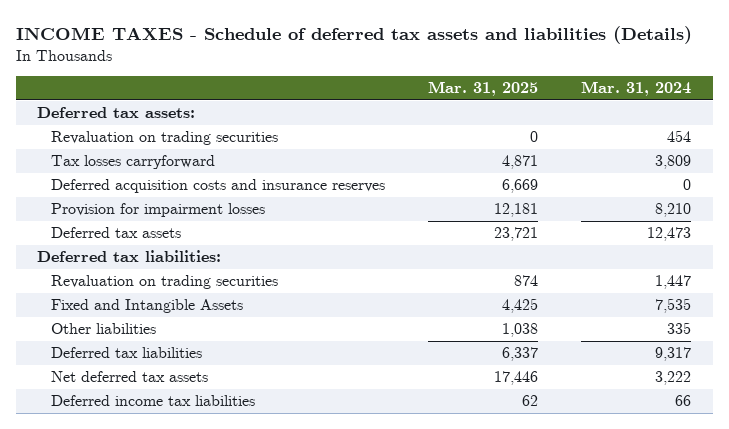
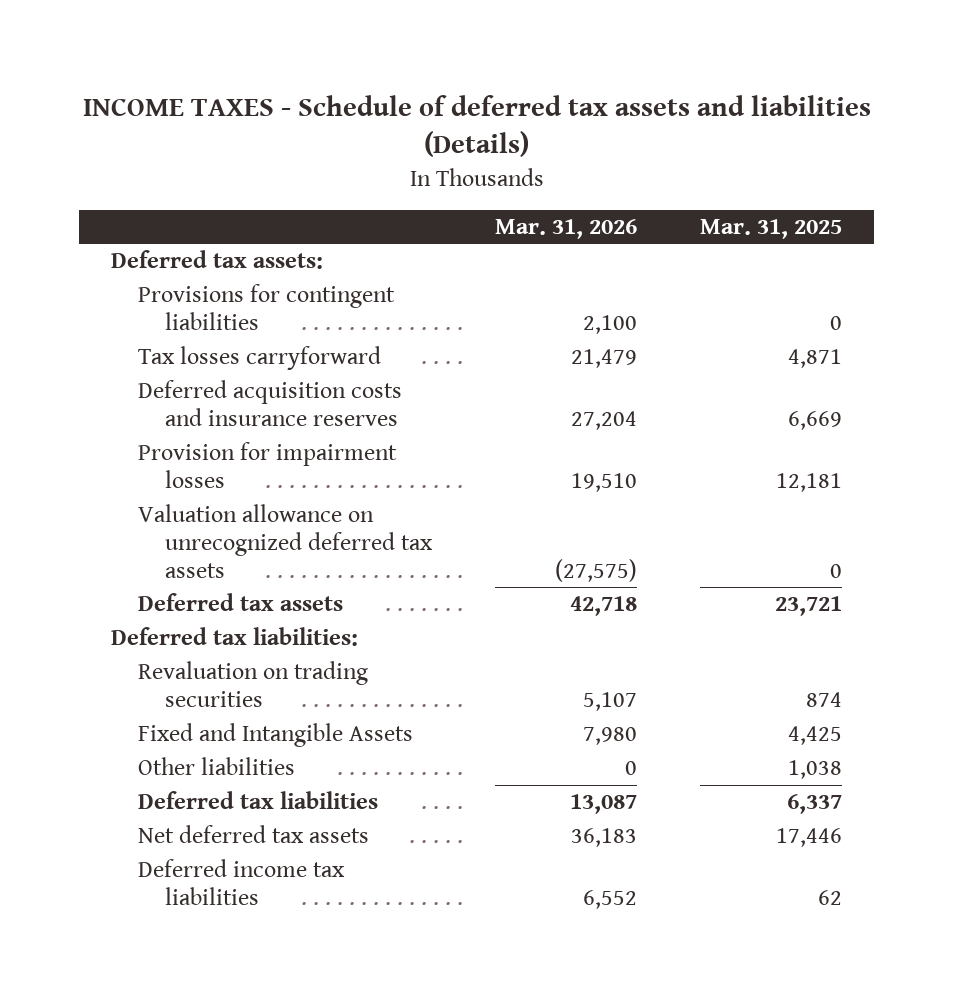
- | Mar. 31, 2025 | Mar. 31, 2024
+ | Mar. 31, 2026 | Mar. 31, 2025
- Revaluation on trading securities | 0 | 454
+ Provisions for contingent liabilities | 2,100 | 0
+ Valuation allowance on unrecognized deferred tax assets | (27,575) | 0

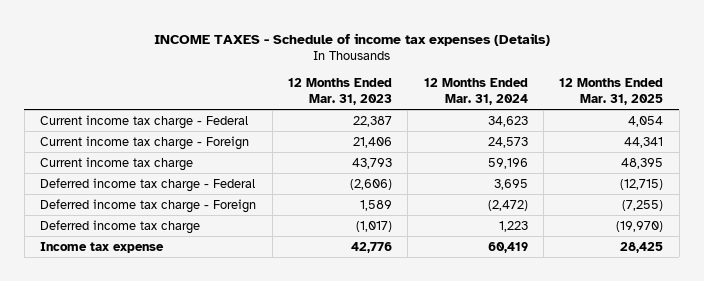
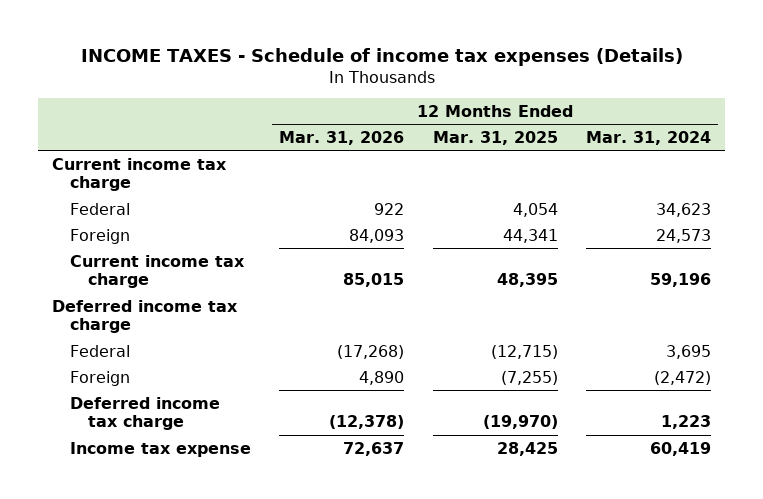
- | 12 Months Ended Mar. 31, 2023 | 12 Months Ended Mar. 31, 2024 | 12 Months Ended Mar. 31, 2025
+ | 12 Months Ended Mar. 31, 2026 | 12 Months Ended Mar. 31, 2025 | 12 Months Ended Mar. 31, 2024
- Current income tax charge - Federal | 22,387 | 34,623 | 4,054
- Current income tax charge - Foreign | 21,406 | 24,573 | 44,341
+ Current income tax charge
+ Federal | 922 | 4,054 | 34,623
+ Foreign | 84,093 | 44,341 | 24,573
- Deferred income tax charge - Federal | (2,606) | 3,695 | (12,715)
- Deferred income tax charge - Foreign | 1,589 | (2,472) | (7,255)
+ Deferred income tax charge
+ Federal | (17,268) | (12,715) | 3,695
+ Foreign | 4,890 | (7,255) | (2,472)

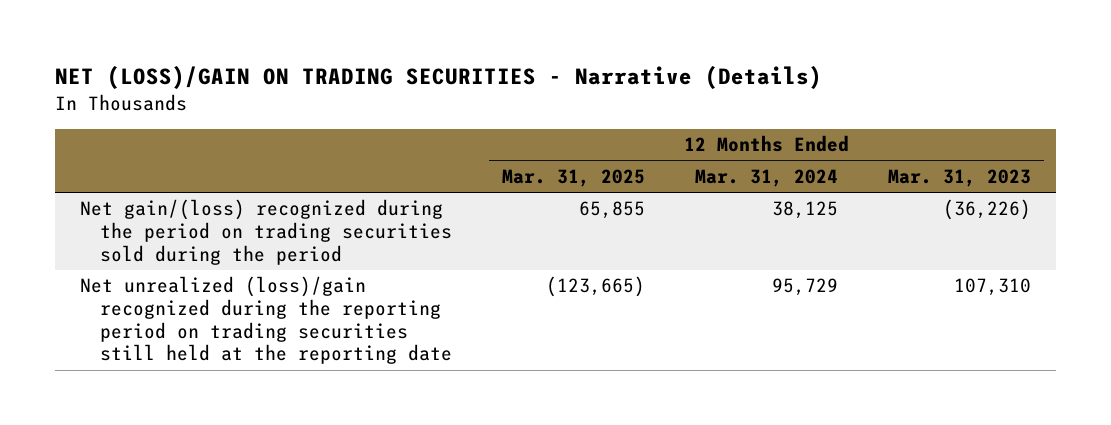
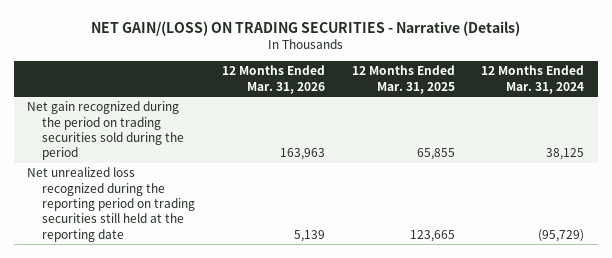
- NET (LOSS)/GAIN ON TRADING SECURITIES - Narrative (Details)
+ NET GAIN/(LOSS) ON TRADING SECURITIES - Narrative (Details)
- | 12 Months Ended Mar. 31, 2025 | 12 Months Ended Mar. 31, 2024 | 12 Months Ended Mar. 31, 2023
+ | 12 Months Ended Mar. 31, 2026 | 12 Months Ended Mar. 31, 2025 | 12 Months Ended Mar. 31, 2024
- Net gain/(loss) recognized during the period on trading securities sold during the period | 65,855 | 38,125 | (36,226)
- Net unrealized (loss)/gain recognized during the reporting period on trading securities still held at the reporting date | (123,665) | 95,729 | 107,310
+ Net gain recognized during the period on trading securities sold during the period | 163,963 | 65,855 | 38,125
+ Net unrealized loss recognized during the reporting period on trading securities still held at the reporting date | 5,139 | 123,665 | (95,729)

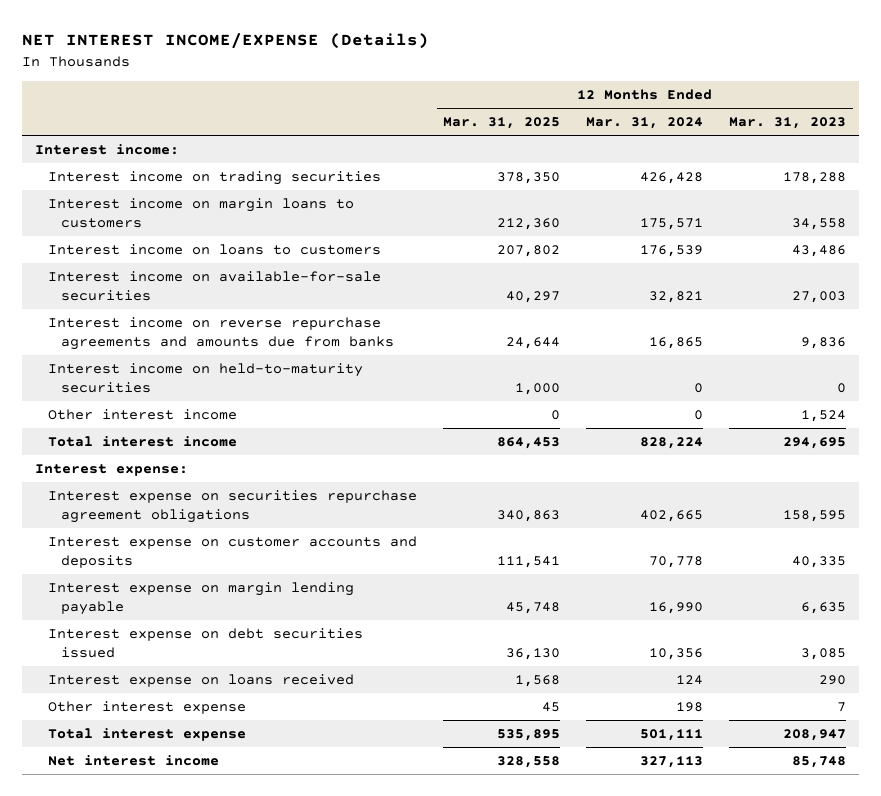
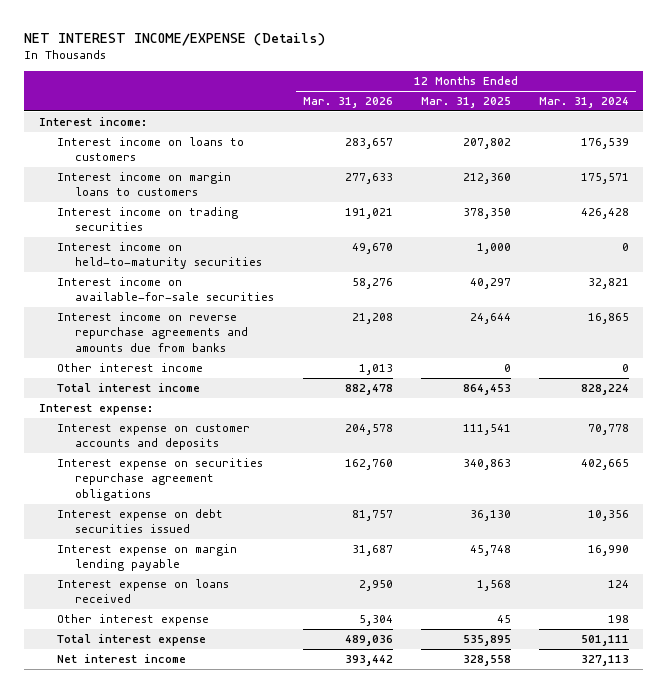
- | 12 Months Ended Mar. 31, 2025 | 12 Months Ended Mar. 31, 2024 | 12 Months Ended Mar. 31, 2023
+ | 12 Months Ended Mar. 31, 2026 | 12 Months Ended Mar. 31, 2025 | 12 Months Ended Mar. 31, 2024
moved down: Interest income on margin loans to customers | 277,633 | 212,360 | 175,571
moved down: Interest income on trading securities | 191,021 | 378,350 | 426,428
moved up: Interest income on held-to-maturity securities | 49,670 | 1,000 | 0
moved down: Interest expense on securities repurchase agreement obligations | 162,760 | 340,863 | 402,665
moved down: Interest expense on margin lending payable | 31,687 | 45,748 | 16,990

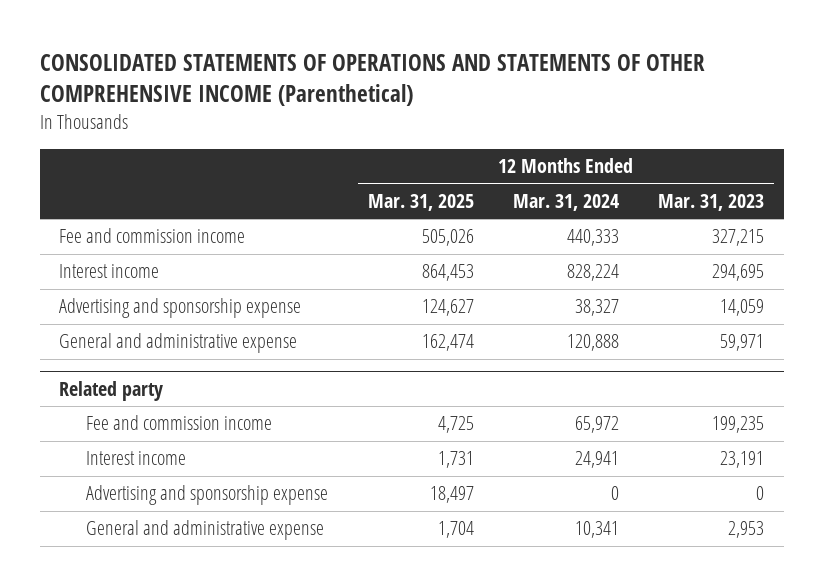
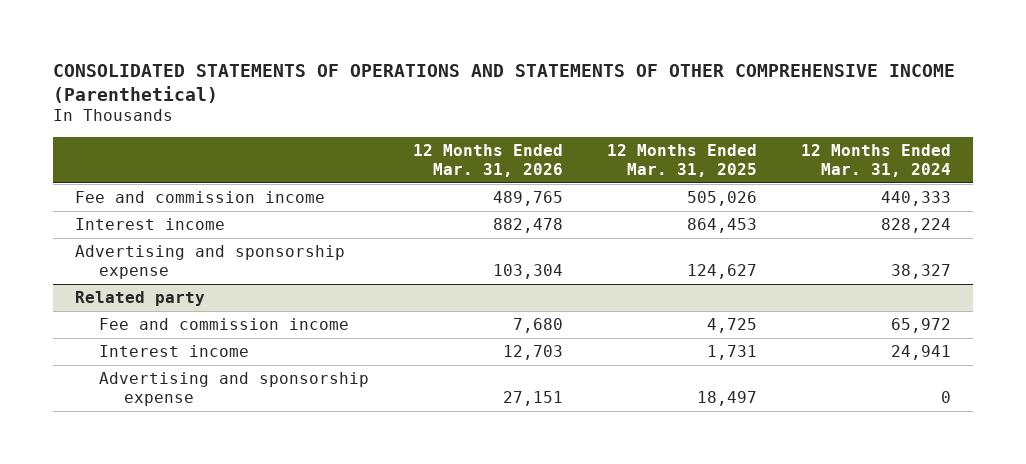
- | 12 Months Ended Mar. 31, 2025 | 12 Months Ended Mar. 31, 2024 | 12 Months Ended Mar. 31, 2023
+ | 12 Months Ended Mar. 31, 2026 | 12 Months Ended Mar. 31, 2025 | 12 Months Ended Mar. 31, 2024
- General and administrative expense | 162,474 | 120,888 | 59,971
@ Related party
- General and administrative expense | 1,704 | 10,341 | 2,953

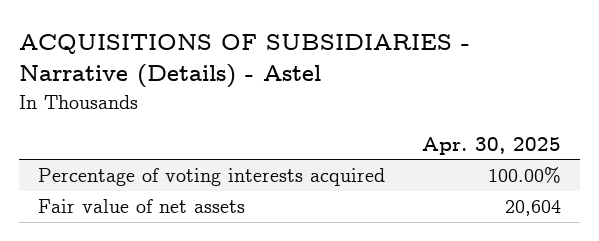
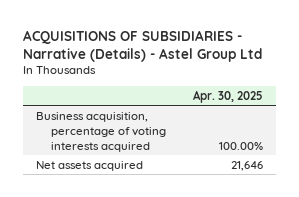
- ACQUISITIONS OF SUBSIDIARIES - Narrative (Details) - Astel
+ ACQUISITIONS OF SUBSIDIARIES - Narrative (Details) - Astel Group Ltd
- Percentage of voting interests acquired | 100.00%
- Fair value of net assets | 20,604
+ Business acquisition, percentage of voting interests acquired | 100.00%
+ Net assets acquired | 21,646

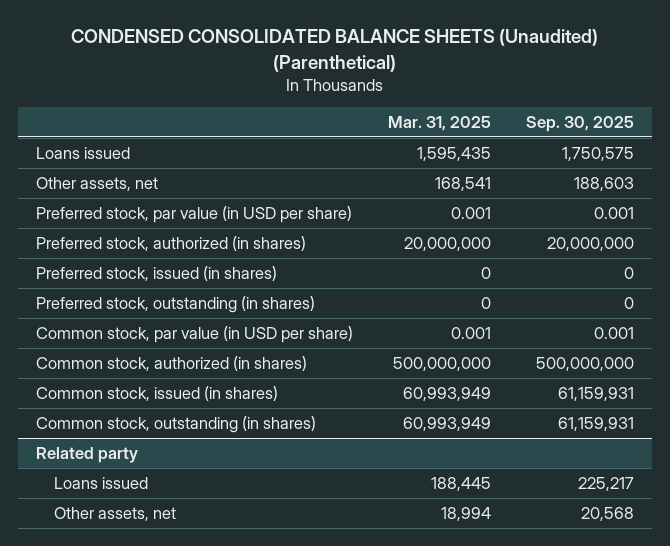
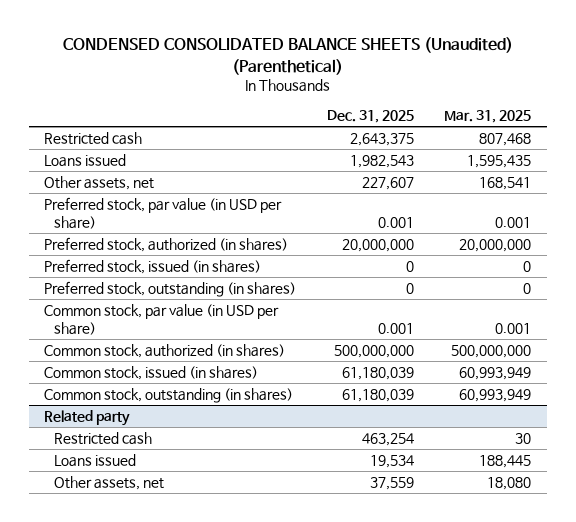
- | Mar. 31, 2025 | Sep. 30, 2025
+ | Dec. 31, 2025 | Mar. 31, 2025
+ Restricted cash | 2,643,375 | 807,468
@ Related party
+ Restricted cash | 463,254 | 30
- Other assets, net | 18,994 | 20,568
+ Other assets, net | 37,559 | 18,080

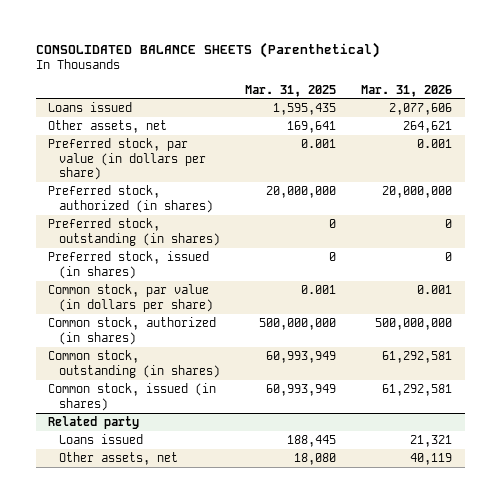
- CONDENSED CONSOLIDATED BALANCE SHEETS (Unaudited) (Parenthetical)
+ CONSOLIDATED BALANCE SHEETS (Parenthetical)
- | Dec. 31, 2025 | Mar. 31, 2025
+ | Mar. 31, 2025 | Mar. 31, 2026
- Restricted cash | 2,643,375 | 807,468
- Other assets, net | 227,607 | 168,541
- Preferred stock, par value (in USD per share) | 0.001 | 0.001
+ Other assets, net | 169,641 | 264,621
+ Preferred stock, par value (in dollars per share) | 0.001 | 0.001
- Common stock, par value (in USD per share) | 0.001 | 0.001
moved down: Preferred stock, issued (in shares) | 0 | 0
+ Common stock, par value (in dollars per share) | 0.001 | 0.001
moved down: Common stock, issued (in shares) | 60,993,949 | 61,292,581
@ Related party
- Restricted cash | 463,254 | 30

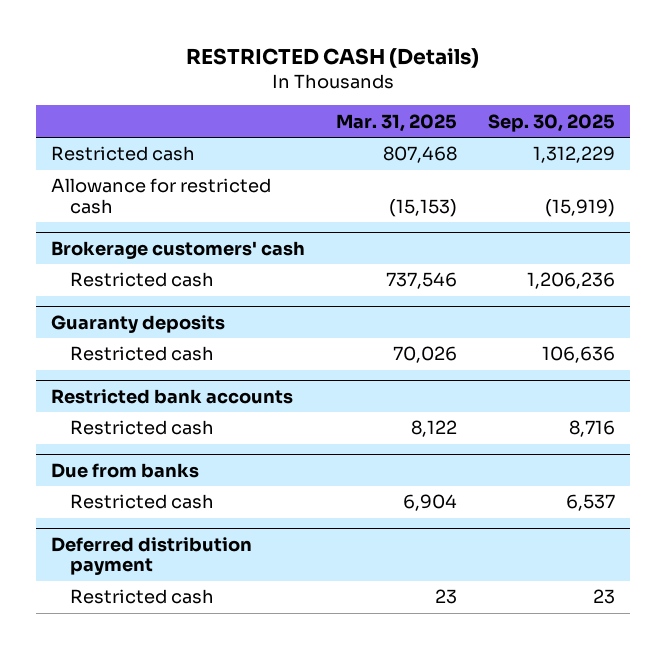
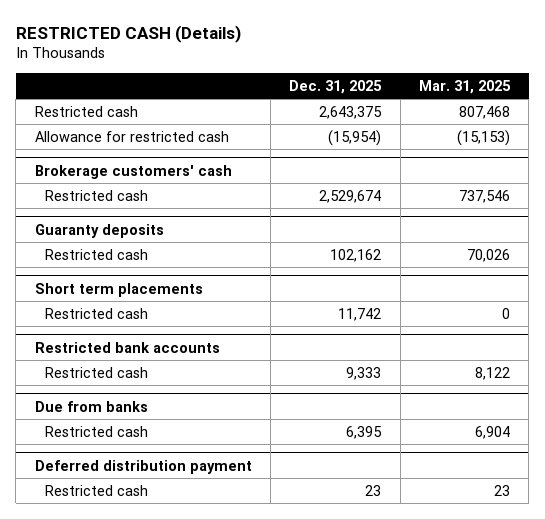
- | Mar. 31, 2025 | Sep. 30, 2025
+ | Dec. 31, 2025 | Mar. 31, 2025
+ Short term placements
+ Restricted cash | 11,742 | 0

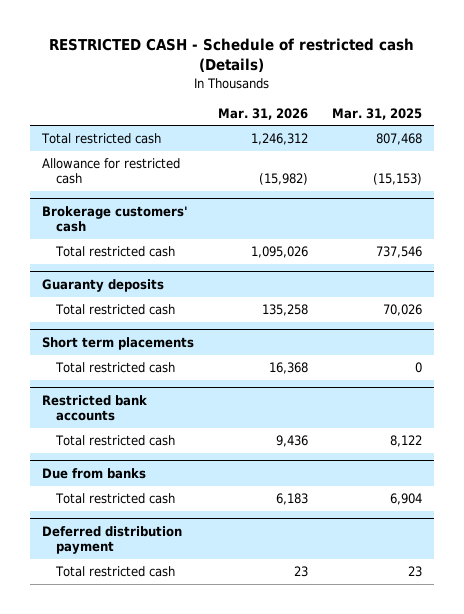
- RESTRICTED CASH (Details)
+ RESTRICTED CASH - Schedule of restricted cash (Details)
- | Dec. 31, 2025 | Mar. 31, 2025
+ | Mar. 31, 2026 | Mar. 31, 2025
- Restricted cash | 2,643,375 | 807,468
+ Total restricted cash | 1,246,312 | 807,468
@ Brokerage customers' cash
- Restricted cash | 2,529,674 | 737,546
+ Total restricted cash | 1,095,026 | 737,546
@ Guaranty deposits
- Restricted cash | 102,162 | 70,026
+ Total restricted cash | 135,258 | 70,026
@ Short term placements
- Restricted cash | 11,742 | 0
+ Total restricted cash | 16,368 | 0
@ Restricted bank accounts
- Restricted cash | 9,333 | 8,122
+ Total restricted cash | 9,436 | 8,122
@ Due from banks
- Restricted cash | 6,395 | 6,904
+ Total restricted cash | 6,183 | 6,904
@ Deferred distribution payment
- Restricted cash | 23 | 23
+ Total restricted cash | 23 | 23

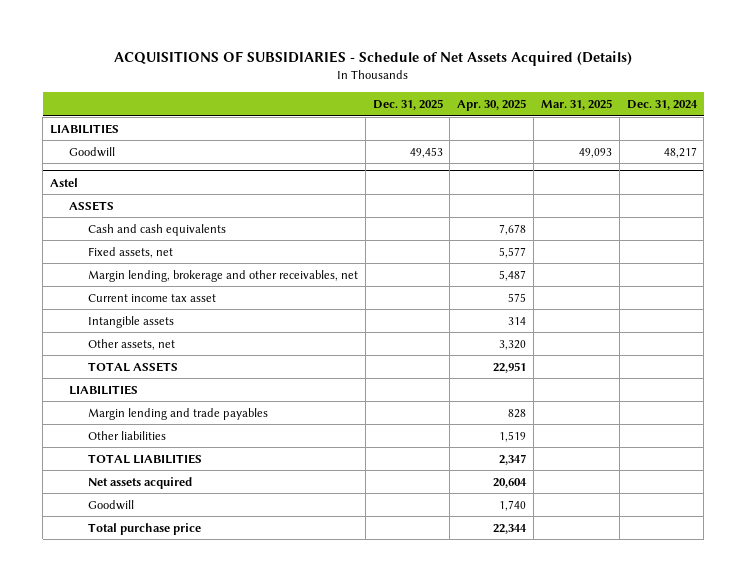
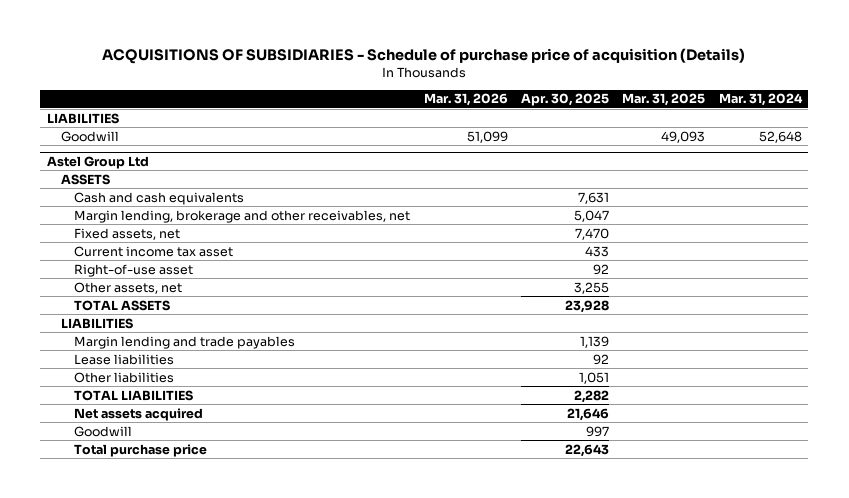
- ACQUISITIONS OF SUBSIDIARIES - Schedule of Net Assets Acquired (Details)
+ ACQUISITIONS OF SUBSIDIARIES - Schedule of purchase price of acquisition (Details)
- | Dec. 31, 2025 | Apr. 30, 2025 | Mar. 31, 2025 | Dec. 31, 2024
+ | Mar. 31, 2026 | Apr. 30, 2025 | Mar. 31, 2025 | Mar. 31, 2024
- Astel
+ Astel Group Ltd
- Cash and cash equivalents | | 7,678 | |
- Fixed assets, net | | 5,577 | |
- Margin lending, brokerage and other receivables, net | | 5,487 | |
- Current income tax asset | | 575 | |
- Intangible assets | | 314 | |
- Other assets, net | | 3,320 | |
- TOTAL ASSETS | | 22,951 | |
+ Cash and cash equivalents | | 7,631 | |
+ Margin lending, brokerage and other receivables, net | | 5,047 | |
+ Fixed assets, net | | 7,470 | |
+ Current income tax asset | | 433 | |
+ Right-of-use asset | | 92 | |
+ Other assets, net | | 3,255 | |
+ TOTAL ASSETS | | 23,928 | |
- Margin lending and trade payables | | 828 | |
- Other liabilities | | 1,519 | |
- TOTAL LIABILITIES | | 2,347 | |
- Net assets acquired | | 20,604 | |
- Goodwill | | 1,740 | |
- Total purchase price | | 22,344 | |
+ Margin lending and trade payables | | 1,139 | |
+ Lease liabilities | | 92 | |
+ Other liabilities | | 1,051 | |
+ TOTAL LIABILITIES | | 2,282 | |
+ Net assets acquired | | 21,646 | |
+ Goodwill | | 997 | |
+ Total purchase price | | 22,643 | |

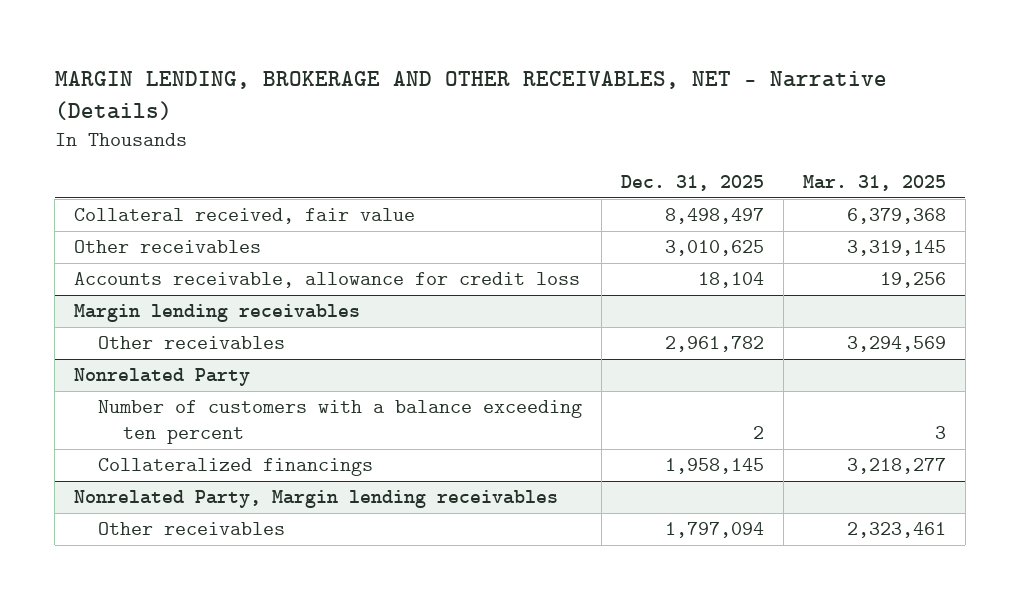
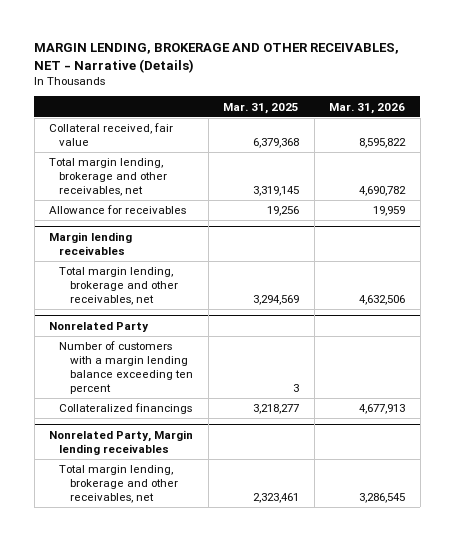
- | Dec. 31, 2025 | Mar. 31, 2025
+ | Mar. 31, 2025 | Mar. 31, 2026
- Other receivables | 3,010,625 | 3,319,145
- Accounts receivable, allowance for credit loss | 18,104 | 19,256
+ Total margin lending, brokerage and other receivables, net | 3,319,145 | 4,690,782
+ Allowance for receivables | 19,256 | 19,959
@ Margin lending receivables
- Other receivables | 2,961,782 | 3,294,569
+ Total margin lending, brokerage and other receivables, net | 3,294,569 | 4,632,506
@ Nonrelated Party
- Number of customers with a balance exceeding ten percent | 2 | 3
+ Number of customers with a margin lending balance exceeding ten percent | 3 |
@ Nonrelated Party, Margin lending receivables
- Other receivables | 1,797,094 | 2,323,461
+ Total margin lending, brokerage and other receivables, net | 2,323,461 | 3,286,545

